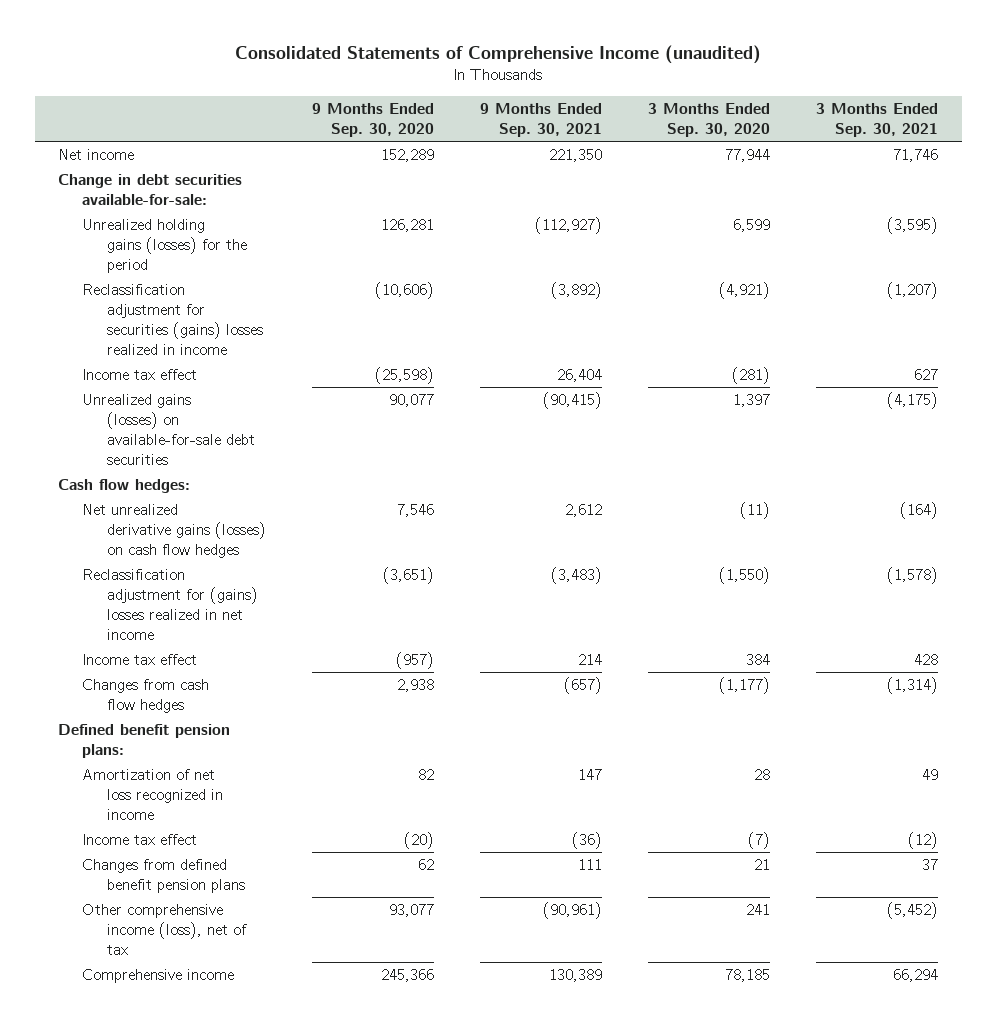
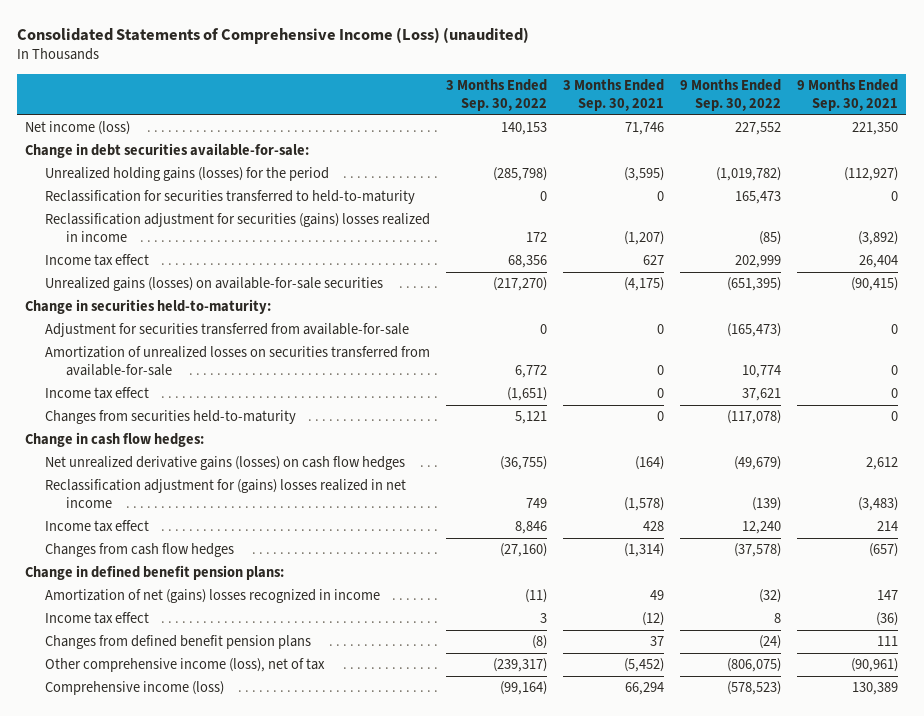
- Consolidated Statements of Comprehensive Income (unaudited)
+ Consolidated Statements of Comprehensive Income (Loss) (unaudited)
- | 9 Months Ended Sep. 30, 2020 | 9 Months Ended Sep. 30, 2021 | 3 Months Ended Sep. 30, 2020 | 3 Months Ended Sep. 30, 2021
+ | 3 Months Ended Sep. 30, 2022 | 3 Months Ended Sep. 30, 2021 | 9 Months Ended Sep. 30, 2022 | 9 Months Ended Sep. 30, 2021
- Net income | 152,289 | 221,350 | 77,944 | 71,746
+ Net income (loss) | 140,153 | 71,746 | 227,552 | 221,350
+ Reclassification for securities transferred to held-to-maturity | 0 | 0 | 165,473 | 0
- Unrealized gains (losses) on available-for-sale debt securities | 90,077 | (90,415) | 1,397 | (4,175)
- Cash flow hedges:
+ Unrealized gains (losses) on available-for-sale securities | (217,270) | (4,175) | (651,395) | (90,415)
+ Change in securities held-to-maturity:
+ Adjustment for securities transferred from available-for-sale | 0 | 0 | (165,473) | 0
+ Amortization of unrealized losses on securities transferred from available-for-sale | 6,772 | 0 | 10,774 | 0
+ Income tax effect | (1,651) | 0 | 37,621 | 0
+ Changes from securities held-to-maturity | 5,121 | 0 | (117,078) | 0
+ Change in cash flow hedges:
- Defined benefit pension plans:
- Amortization of net loss recognized in income | 82 | 147 | 28 | 49
+ Change in defined benefit pension plans:
+ Amortization of net (gains) losses recognized in income | (11) | 49 | (32) | 147
- Comprehensive income | 245,366 | 130,389 | 78,185 | 66,294
+ Comprehensive income (loss) | (99,164) | 66,294 | (578,523) | 130,389

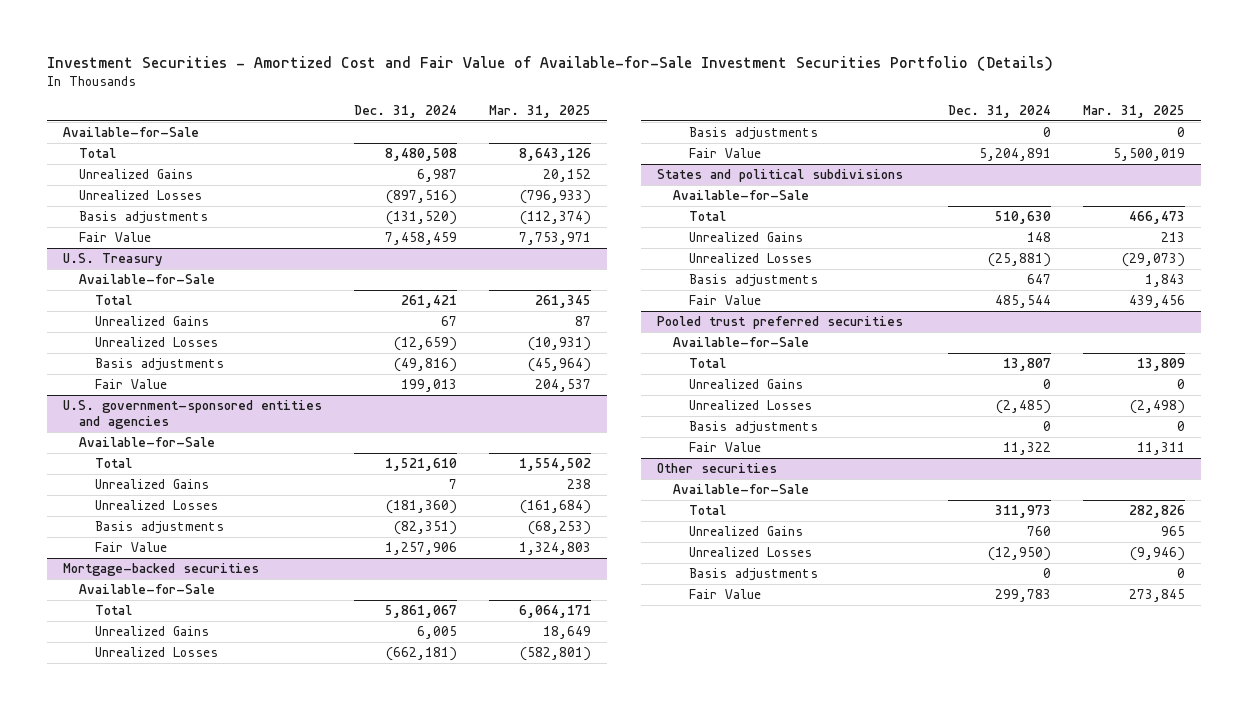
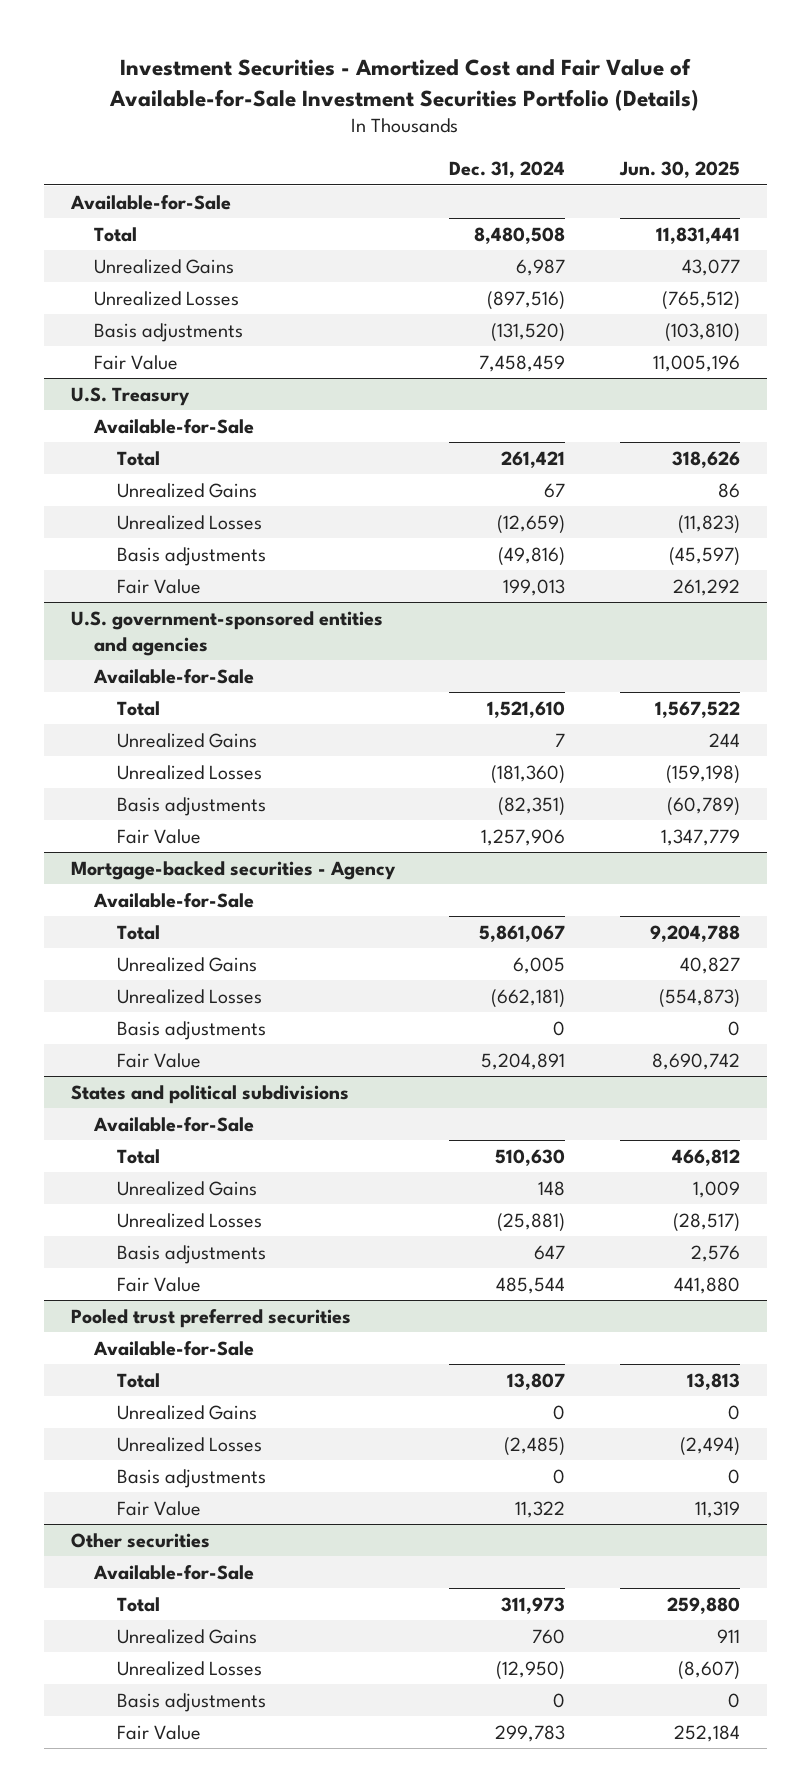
- | Dec. 31, 2024 | Mar. 31, 2025
+ | Dec. 31, 2024 | Jun. 30, 2025
- Mortgage-backed securities
+ Mortgage-backed securities - Agency

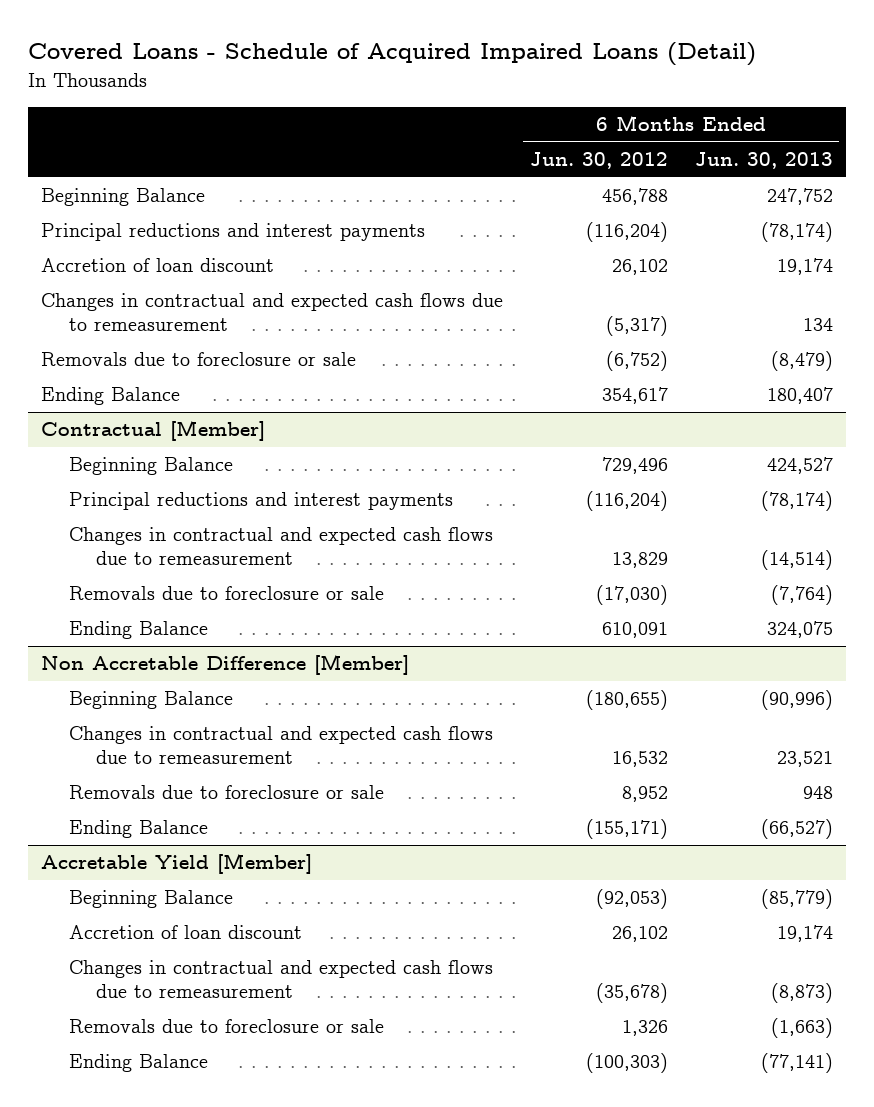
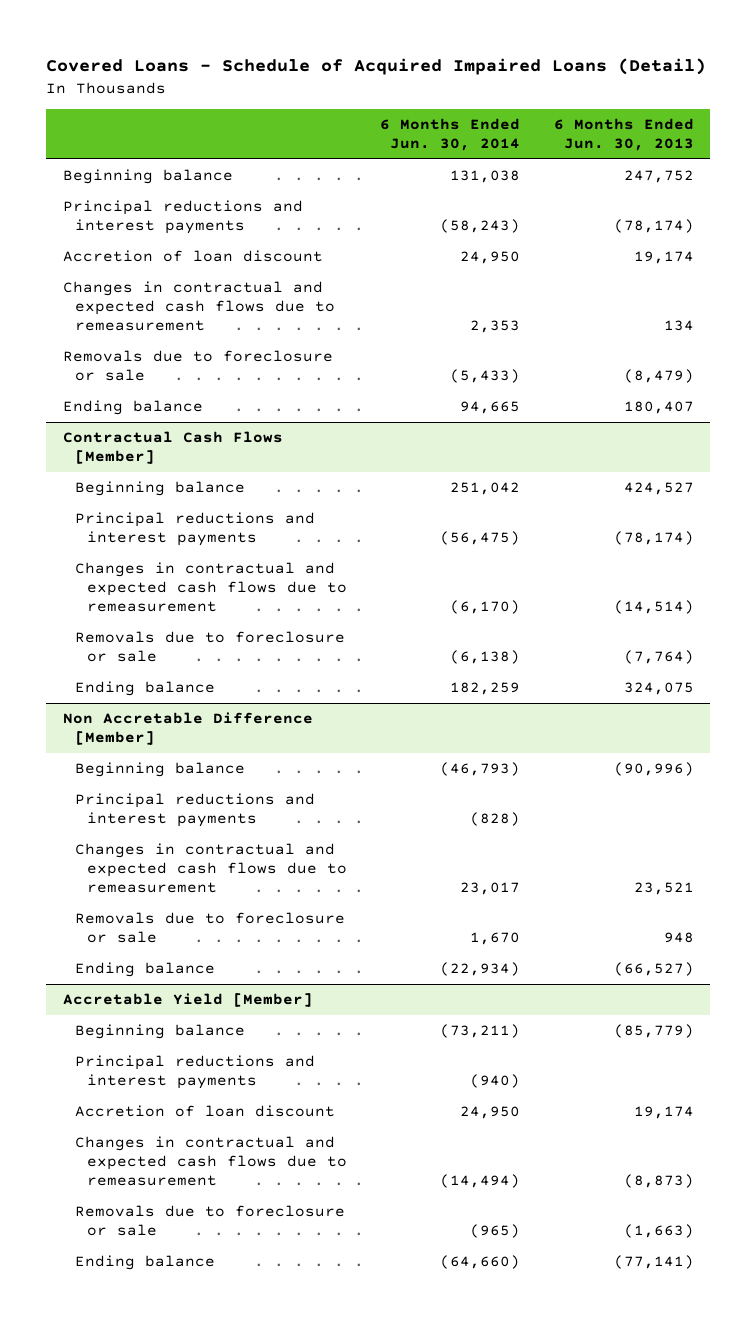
- | 6 Months Ended Jun. 30, 2012 | 6 Months Ended Jun. 30, 2013
+ | 6 Months Ended Jun. 30, 2014 | 6 Months Ended Jun. 30, 2013
- Beginning Balance | 456,788 | 247,752
+ Beginning balance | 131,038 | 247,752
- Ending Balance | 354,617 | 180,407
- Contractual [Member]
- Beginning Balance | 729,496 | 424,527
+ Ending balance | 94,665 | 180,407
+ Contractual Cash Flows [Member]
+ Beginning balance | 251,042 | 424,527
- Ending Balance | 610,091 | 324,075
+ Ending balance | 182,259 | 324,075
@ Non Accretable Difference [Member]
- Beginning Balance | (180,655) | (90,996)
+ Beginning balance | (46,793) | (90,996)
+ Principal reductions and interest payments | (828) |
- Ending Balance | (155,171) | (66,527)
+ Ending balance | (22,934) | (66,527)
@ Accretable Yield [Member]
- Beginning Balance | (92,053) | (85,779)
+ Beginning balance | (73,211) | (85,779)
+ Principal reductions and interest payments | (940) |
- Ending Balance | (100,303) | (77,141)
+ Ending balance | (64,660) | (77,141)

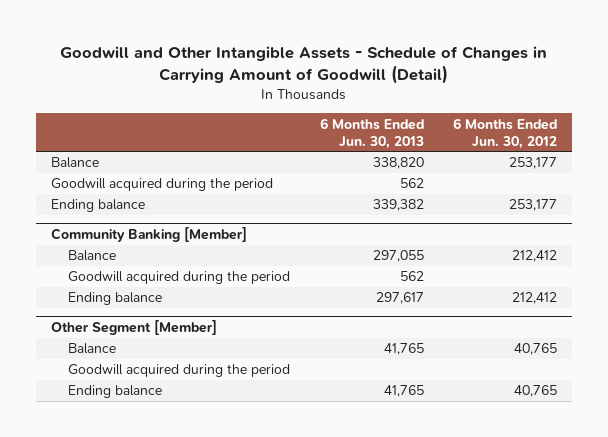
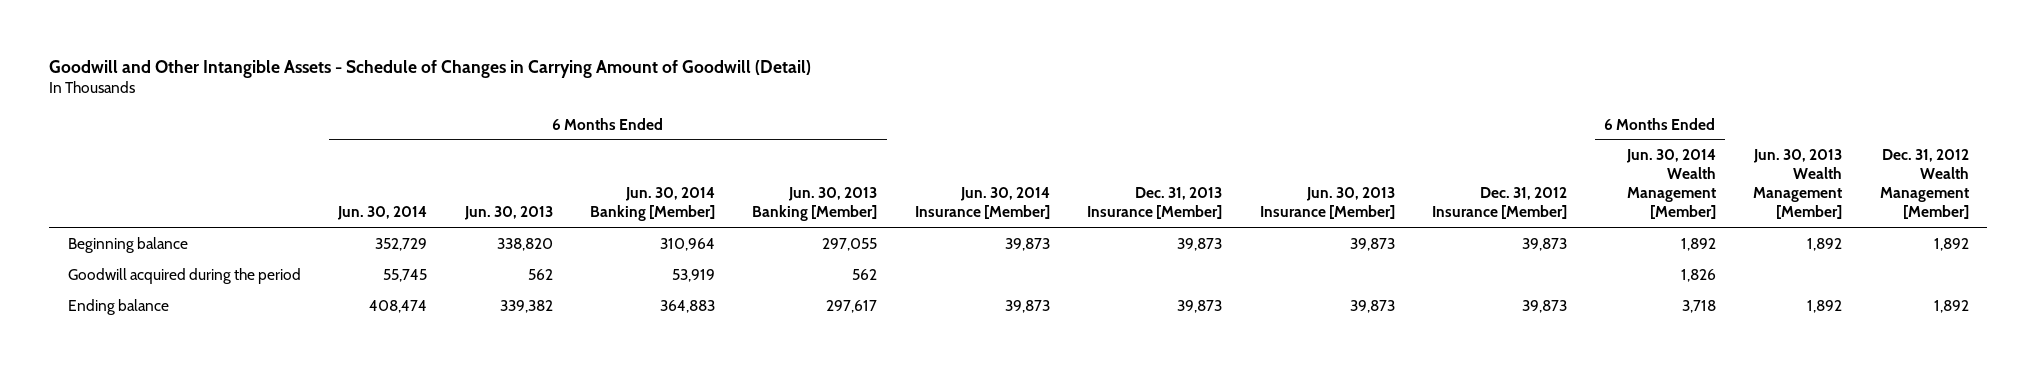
- | 6 Months Ended Jun. 30, 2013 | 6 Months Ended Jun. 30, 2012
+ | 6 Months Ended Jun. 30, 2014 | 6 Months Ended Jun. 30, 2013 | 6 Months Ended Jun. 30, 2014 Banking [Member] | 6 Months Ended Jun. 30, 2013 Banking [Member] | Jun. 30, 2014 Insurance [Member] | Dec. 31, 2013 Insurance [Member] | Jun. 30, 2013 Insurance [Member] | Dec. 31, 2012 Insurance [Member] | 6 Months Ended Jun. 30, 2014 Wealth Management [Member] | Jun. 30, 2013 Wealth Management [Member] | Dec. 31, 2012 Wealth Management [Member]
- Balance | 338,820 | 253,177
+ Beginning balance | 352,729 | 338,820 | 310,964 | 297,055 | 39,873 | 39,873 | 39,873 | 39,873 | 1,892 | 1,892 | 1,892
- Community Banking [Member]
- Balance | 297,055 | 212,412
- Goodwill acquired during the period | 562 |
- Ending balance | 297,617 | 212,412
- Other Segment [Member]
- Balance | 41,765 | 40,765
- Goodwill acquired during the period
- Ending balance | 41,765 | 40,765

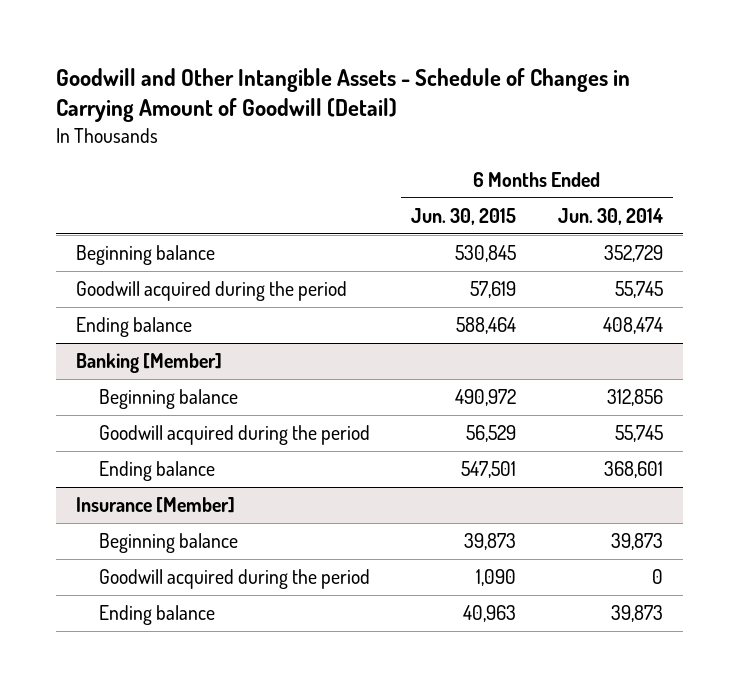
- | 6 Months Ended Jun. 30, 2014 | 6 Months Ended Jun. 30, 2013 | 6 Months Ended Jun. 30, 2014 Banking [Member] | 6 Months Ended Jun. 30, 2013 Banking [Member] | Jun. 30, 2014 Insurance [Member] | Dec. 31, 2013 Insurance [Member] | Jun. 30, 2013 Insurance [Member] | Dec. 31, 2012 Insurance [Member] | 6 Months Ended Jun. 30, 2014 Wealth Management [Member] | Jun. 30, 2013 Wealth Management [Member] | Dec. 31, 2012 Wealth Management [Member]
+ | 6 Months Ended Jun. 30, 2015 | 6 Months Ended Jun. 30, 2014
+ Banking [Member]
+ Beginning balance | 490,972 | 312,856
+ Goodwill acquired during the period | 56,529 | 55,745
+ Ending balance | 547,501 | 368,601
+ Insurance [Member]
+ Beginning balance | 39,873 | 39,873
+ Goodwill acquired during the period | 1,090 | 0
+ Ending balance | 40,963 | 39,873

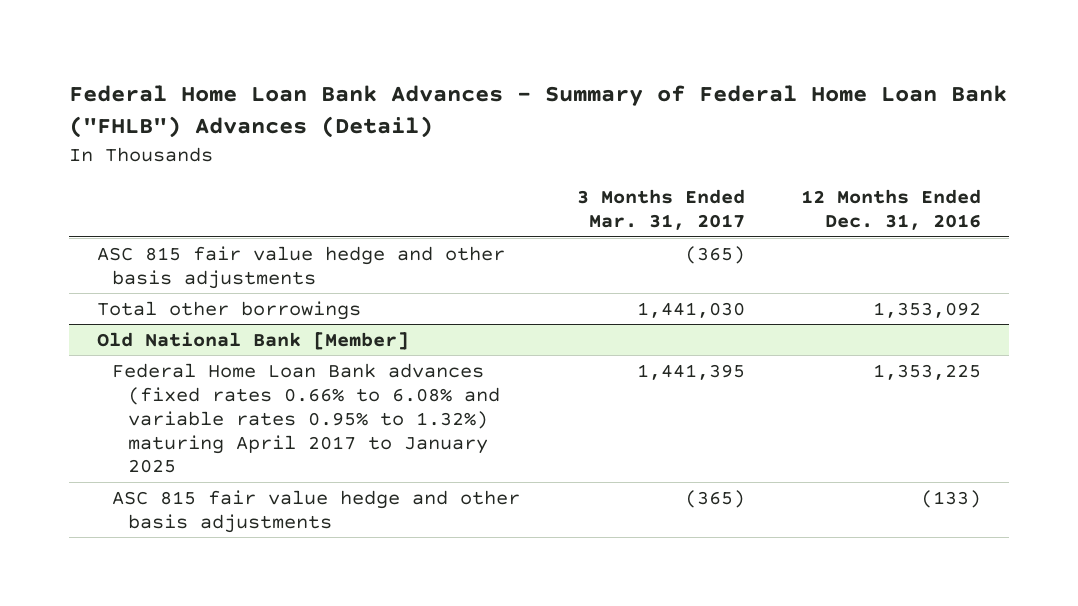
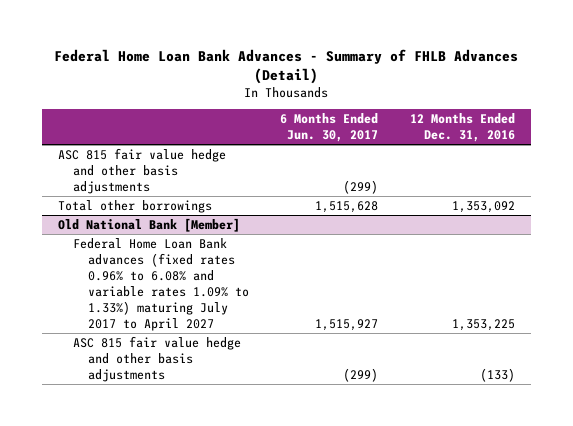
- Federal Home Loan Bank Advances - Summary of Federal Home Loan Bank ("FHLB") Advances (Detail)
+ Federal Home Loan Bank Advances - Summary of FHLB Advances (Detail)
- | 3 Months Ended Mar. 31, 2017 | 12 Months Ended Dec. 31, 2016
+ | 6 Months Ended Jun. 30, 2017 | 12 Months Ended Dec. 31, 2016
@ Old National Bank [Member]
- Federal Home Loan Bank advances (fixed rates 0.66% to 6.08% and variable rates 0.95% to 1.32%) maturing April 2017 to January 2025 | 1,441,395 | 1,353,225
+ Federal Home Loan Bank advances (fixed rates 0.96% to 6.08% and variable rates 1.09% to 1.33%) maturing July 2017 to April 2027 | 1,515,927 | 1,353,225

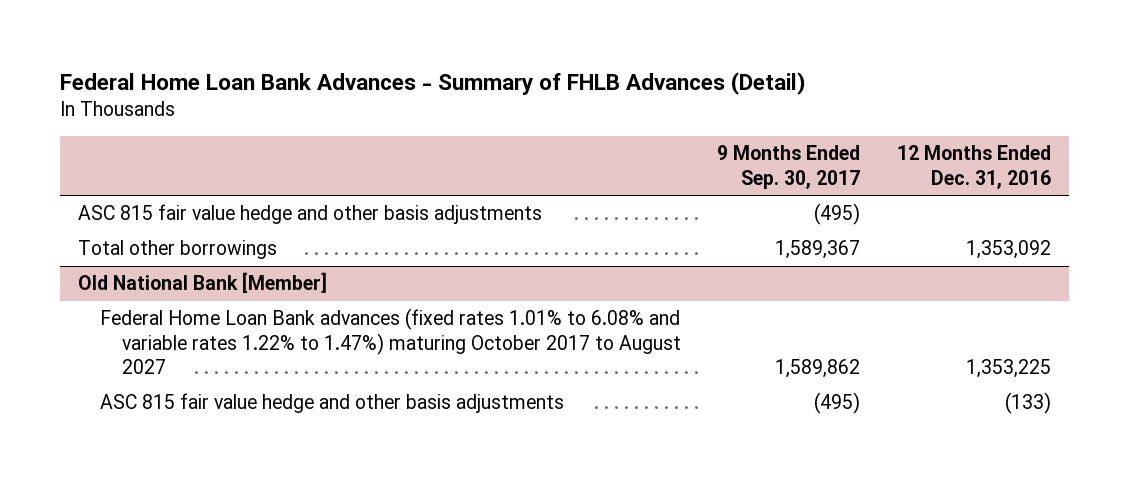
- | 6 Months Ended Jun. 30, 2017 | 12 Months Ended Dec. 31, 2016
+ | 9 Months Ended Sep. 30, 2017 | 12 Months Ended Dec. 31, 2016
@ Old National Bank [Member]
- Federal Home Loan Bank advances (fixed rates 0.96% to 6.08% and variable rates 1.09% to 1.33%) maturing July 2017 to April 2027 | 1,515,927 | 1,353,225
+ Federal Home Loan Bank advances (fixed rates 1.01% to 6.08% and variable rates 1.22% to 1.47%) maturing October 2017 to August 2027 | 1,589,862 | 1,353,225

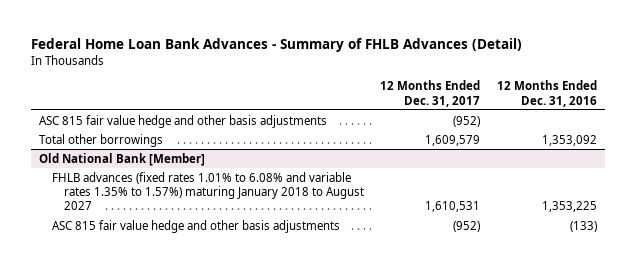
- | 9 Months Ended Sep. 30, 2017 | 12 Months Ended Dec. 31, 2016
+ | 12 Months Ended Dec. 31, 2017 | 12 Months Ended Dec. 31, 2016
@ Old National Bank [Member]
- Federal Home Loan Bank advances (fixed rates 1.01% to 6.08% and variable rates 1.22% to 1.47%) maturing October 2017 to August 2027 | 1,589,862 | 1,353,225
+ FHLB advances (fixed rates 1.01% to 6.08% and variable rates 1.35% to 1.57%) maturing January 2018 to August 2027 | 1,610,531 | 1,353,225

